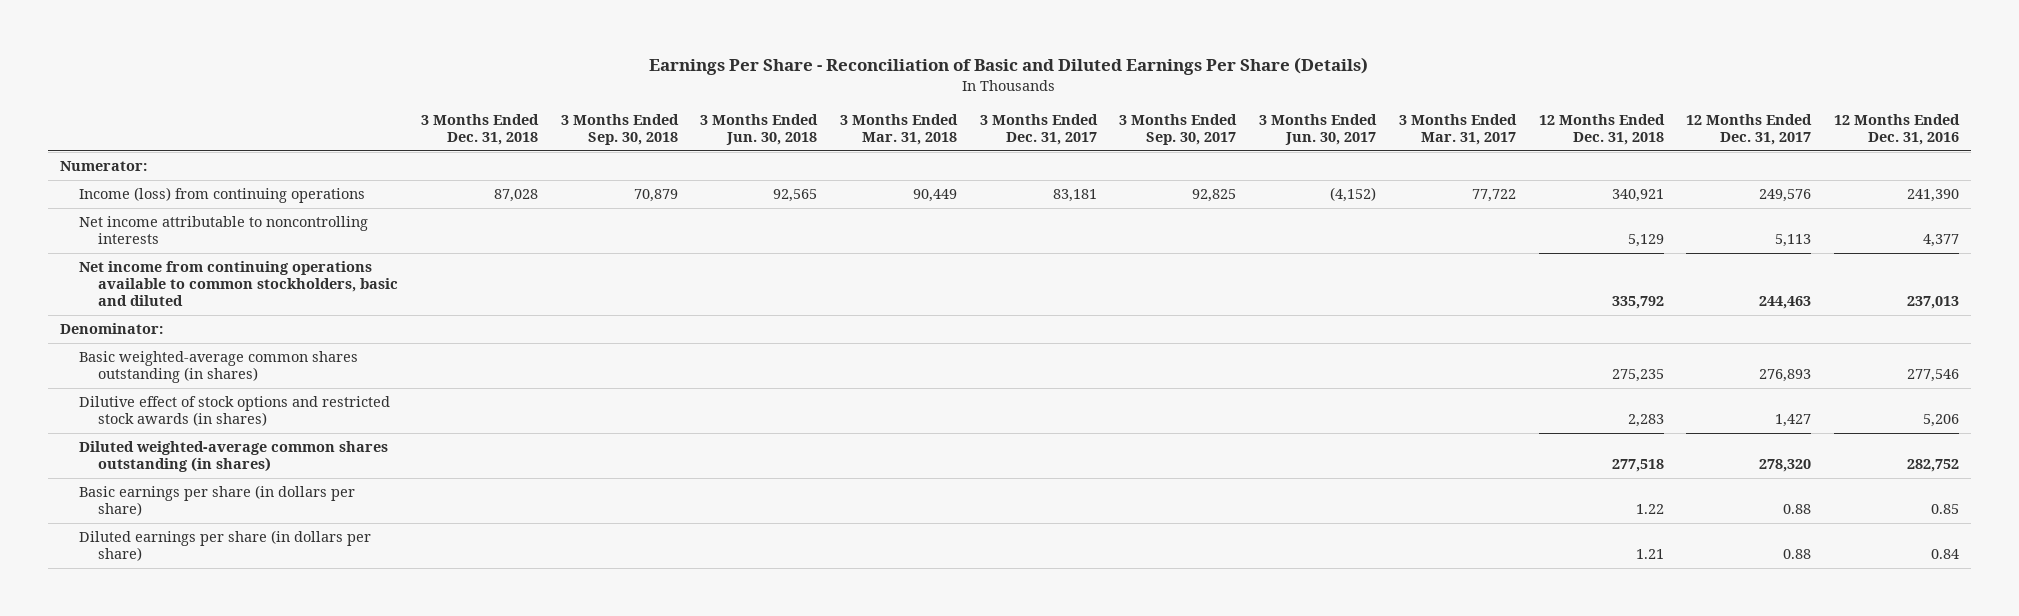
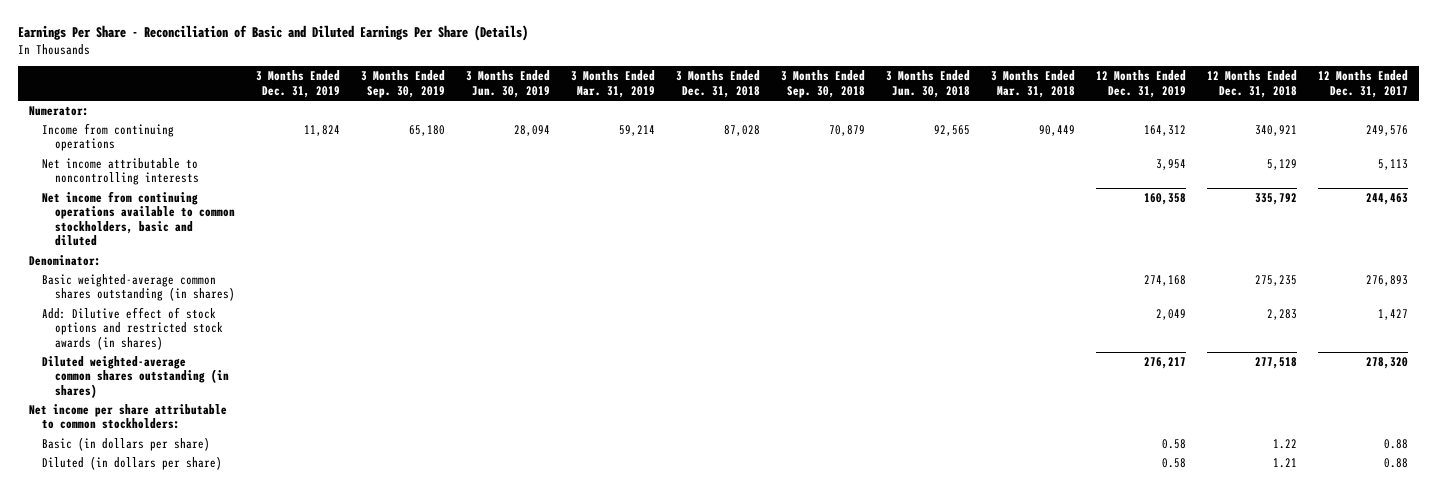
- | 3 Months Ended Dec. 31, 2018 | 3 Months Ended Sep. 30, 2018 | 3 Months Ended Jun. 30, 2018 | 3 Months Ended Mar. 31, 2018 | 3 Months Ended Dec. 31, 2017 | 3 Months Ended Sep. 30, 2017 | 3 Months Ended Jun. 30, 2017 | 3 Months Ended Mar. 31, 2017 | 12 Months Ended Dec. 31, 2018 | 12 Months Ended Dec. 31, 2017 | 12 Months Ended Dec. 31, 2016
+ | 3 Months Ended Dec. 31, 2019 | 3 Months Ended Sep. 30, 2019 | 3 Months Ended Jun. 30, 2019 | 3 Months Ended Mar. 31, 2019 | 3 Months Ended Dec. 31, 2018 | 3 Months Ended Sep. 30, 2018 | 3 Months Ended Jun. 30, 2018 | 3 Months Ended Mar. 31, 2018 | 12 Months Ended Dec. 31, 2019 | 12 Months Ended Dec. 31, 2018 | 12 Months Ended Dec. 31, 2017
- Income (loss) from continuing operations | 87,028 | 70,879 | 92,565 | 90,449 | 83,181 | 92,825 | (4,152) | 77,722 | 340,921 | 249,576 | 241,390
+ Income from continuing operations | 11,824 | 65,180 | 28,094 | 59,214 | 87,028 | 70,879 | 92,565 | 90,449 | 164,312 | 340,921 | 249,576
- Dilutive effect of stock options and restricted stock awards (in shares) | | | | | | | | | 2,283 | 1,427 | 5,206
+ Add: Dilutive effect of stock options and restricted stock awards (in shares) | | | | | | | | | 2,049 | 2,283 | 1,427
- Basic earnings per share (in dollars per share) | | | | | | | | | 1.22 | 0.88 | 0.85
- Diluted earnings per share (in dollars per share) | | | | | | | | | 1.21 | 0.88 | 0.84
+ Net income per share attributable to common stockholders:
+ Basic (in dollars per share) | | | | | | | | | 0.58 | 1.22 | 0.88
+ Diluted (in dollars per share) | | | | | | | | | 0.58 | 1.21 | 0.88

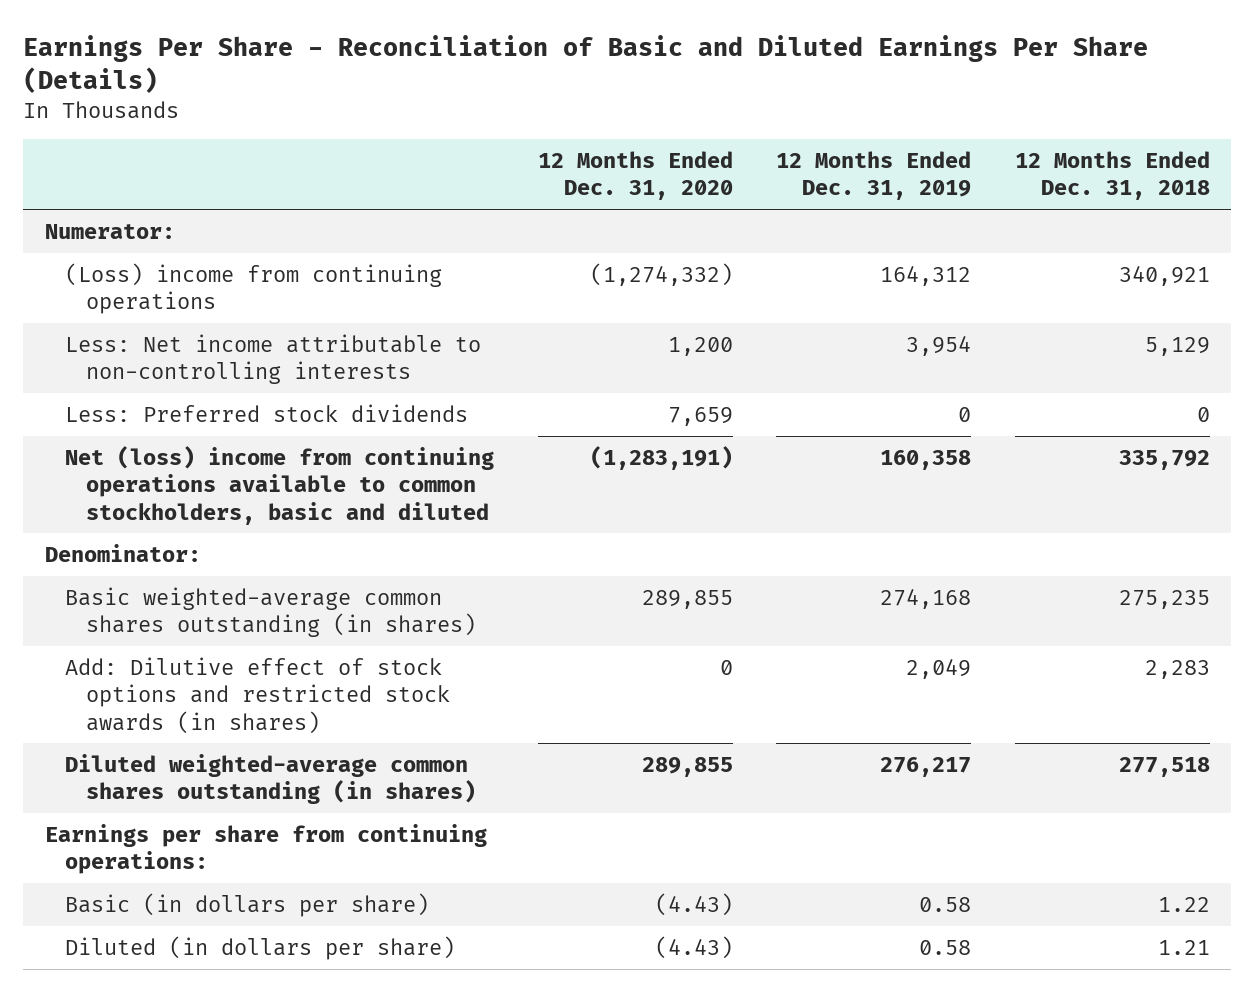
- | 3 Months Ended Dec. 31, 2019 | 3 Months Ended Sep. 30, 2019 | 3 Months Ended Jun. 30, 2019 | 3 Months Ended Mar. 31, 2019 | 3 Months Ended Dec. 31, 2018 | 3 Months Ended Sep. 30, 2018 | 3 Months Ended Jun. 30, 2018 | 3 Months Ended Mar. 31, 2018 | 12 Months Ended Dec. 31, 2019 | 12 Months Ended Dec. 31, 2018 | 12 Months Ended Dec. 31, 2017
+ | 12 Months Ended Dec. 31, 2020 | 12 Months Ended Dec. 31, 2019 | 12 Months Ended Dec. 31, 2018
- Income from continuing operations | 11,824 | 65,180 | 28,094 | 59,214 | 87,028 | 70,879 | 92,565 | 90,449 | 164,312 | 340,921 | 249,576
- Net income attributable to noncontrolling interests | | | | | | | | | 3,954 | 5,129 | 5,113
- Net income from continuing operations available to common stockholders, basic and diluted | | | | | | | | | 160,358 | 335,792 | 244,463
+ (Loss) income from continuing operations | (1,274,332) | 164,312 | 340,921
+ Less: Net income attributable to non-controlling interests | 1,200 | 3,954 | 5,129
+ Less: Preferred stock dividends | 7,659 | 0 | 0
+ Net (loss) income from continuing operations available to common stockholders, basic and diluted | (1,283,191) | 160,358 | 335,792
- Net income per share attributable to common stockholders:
+ Earnings per share from continuing operations:

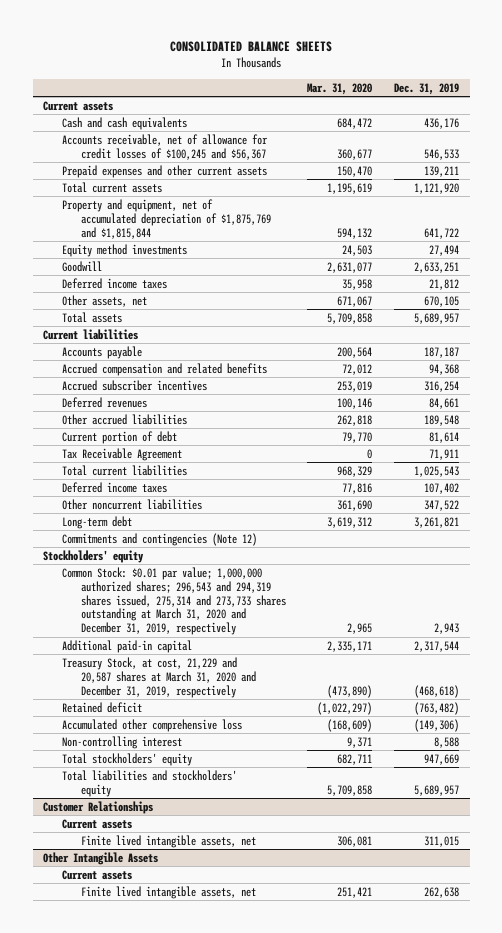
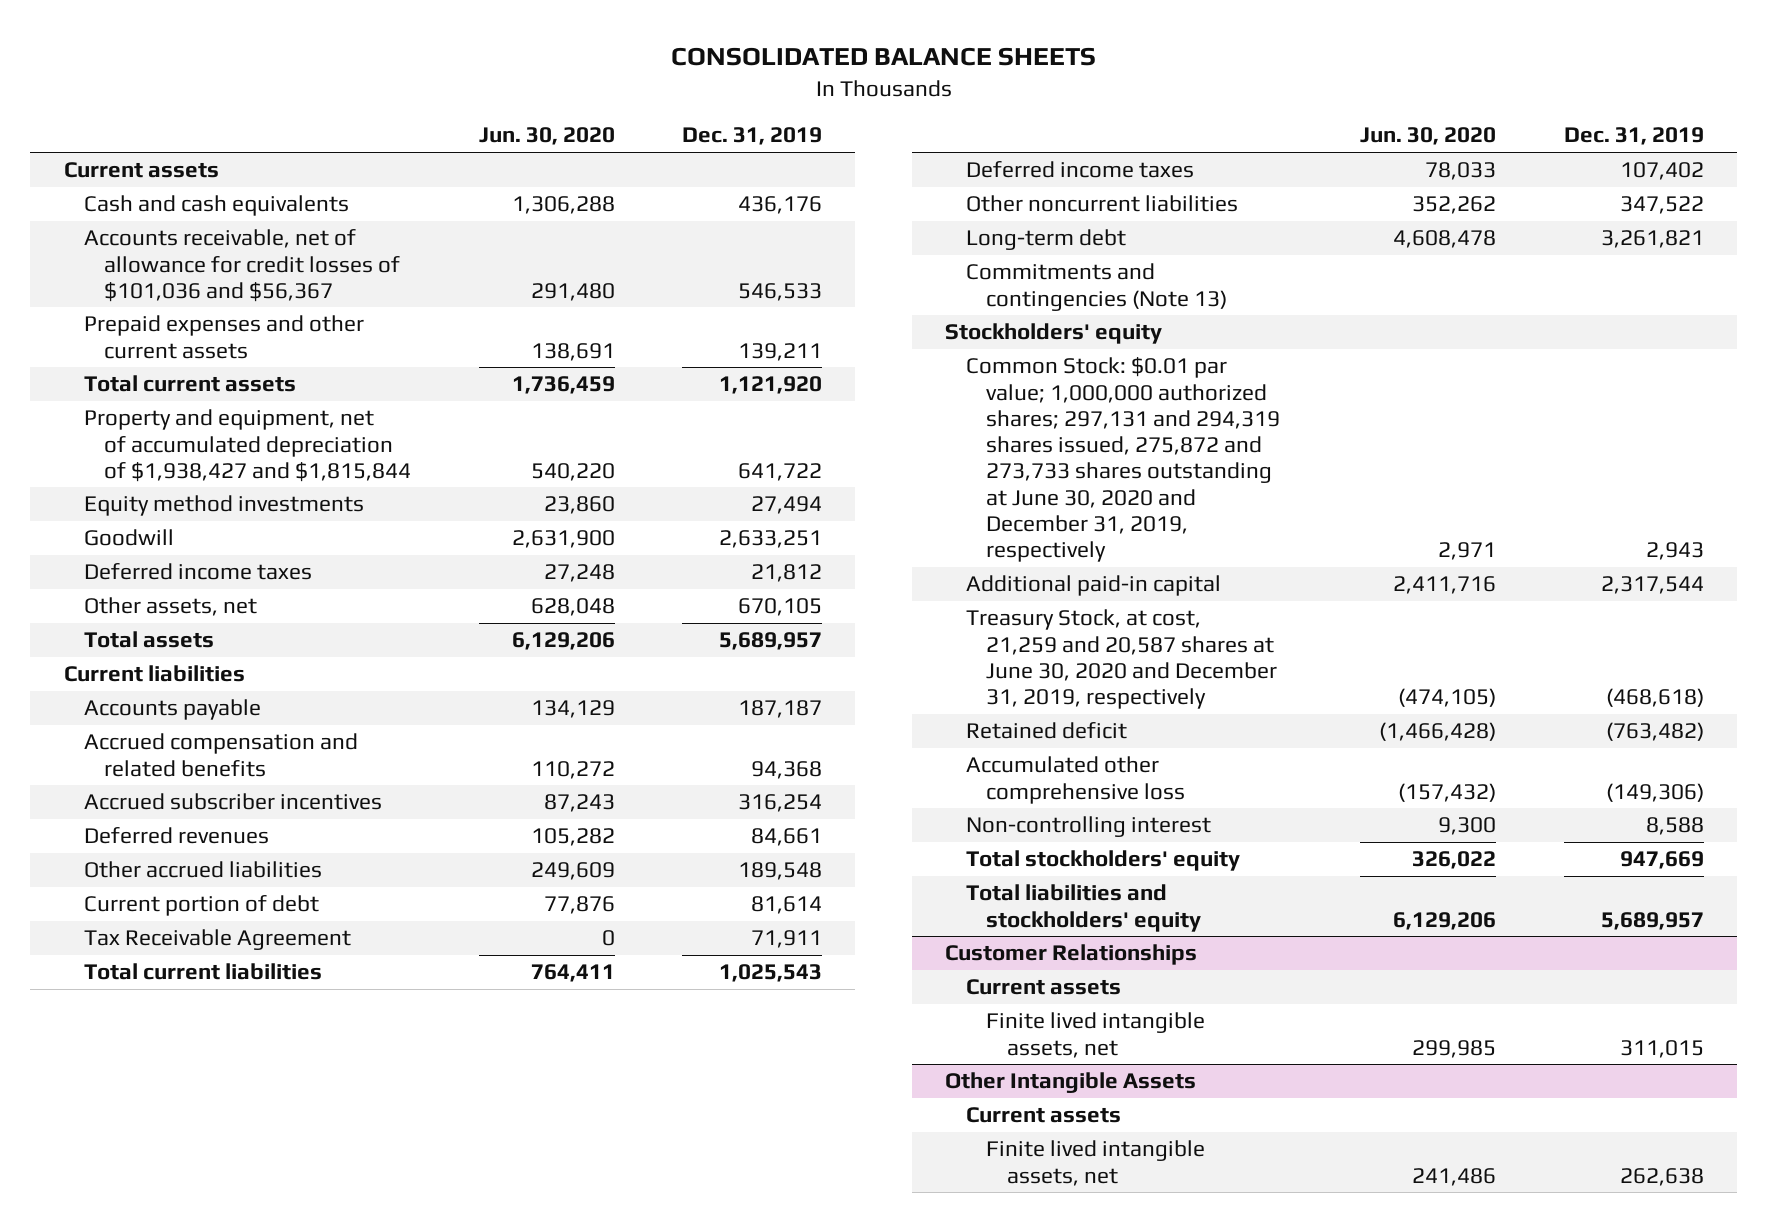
- | Mar. 31, 2020 | Dec. 31, 2019
+ | Jun. 30, 2020 | Dec. 31, 2019
- Accounts receivable, net of allowance for credit losses of $100,245 and $56,367 | 360,677 | 546,533
+ Accounts receivable, net of allowance for credit losses of $101,036 and $56,367 | 291,480 | 546,533
- Property and equipment, net of accumulated depreciation of $1,875,769 and $1,815,844 | 594,132 | 641,722
+ Property and equipment, net of accumulated depreciation of $1,938,427 and $1,815,844 | 540,220 | 641,722
- Commitments and contingencies (Note 12)
+ Commitments and contingencies (Note 13)
- Common Stock: $0.01 par value; 1,000,000 authorized shares; 296,543 and 294,319 shares issued, 275,314 and 273,733 shares outstanding at March 31, 2020 and December 31, 2019, respectively | 2,965 | 2,943
+ Common Stock: $0.01 par value; 1,000,000 authorized shares; 297,131 and 294,319 shares issued, 275,872 and 273,733 shares outstanding at June 30, 2020 and December 31, 2019, respectively | 2,971 | 2,943
- Treasury Stock, at cost, 21,229 and 20,587 shares at March 31, 2020 and December 31, 2019, respectively | (473,890) | (468,618)
+ Treasury Stock, at cost, 21,259 and 20,587 shares at June 30, 2020 and December 31, 2019, respectively | (474,105) | (468,618)

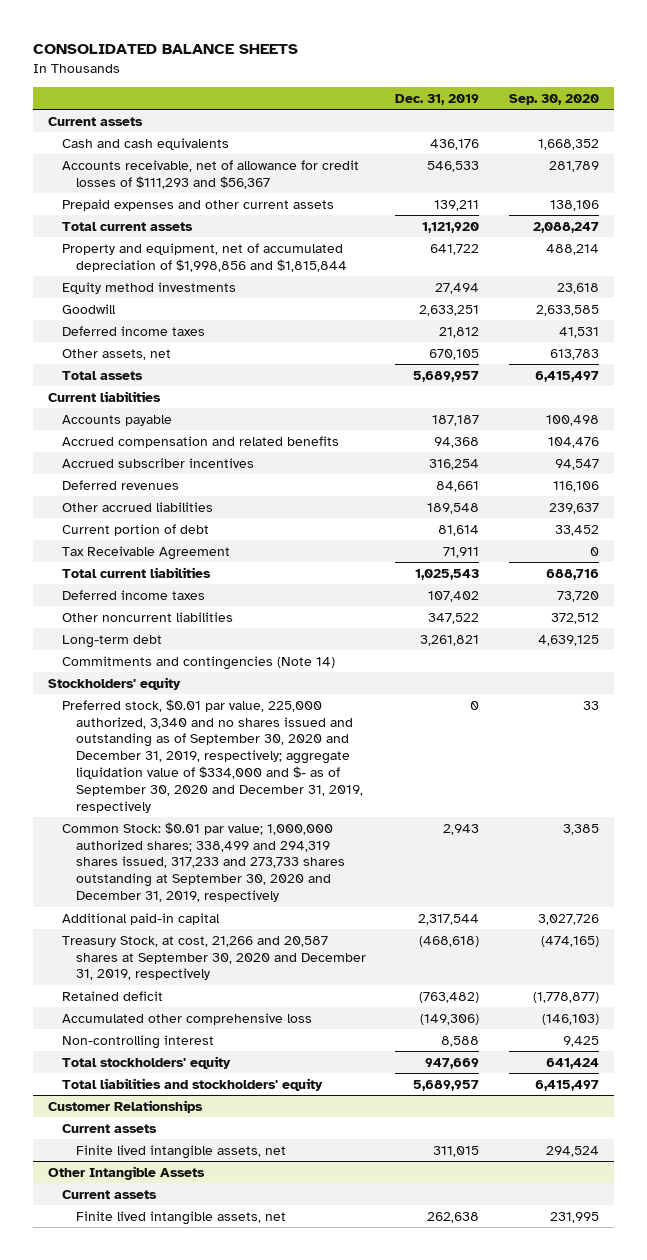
- | Jun. 30, 2020 | Dec. 31, 2019
+ | Dec. 31, 2019 | Sep. 30, 2020
- Accounts receivable, net of allowance for credit losses of $101,036 and $56,367 | 291,480 | 546,533
+ Accounts receivable, net of allowance for credit losses of $111,293 and $56,367 | 546,533 | 281,789
- Property and equipment, net of accumulated depreciation of $1,938,427 and $1,815,844 | 540,220 | 641,722
+ Property and equipment, net of accumulated depreciation of $1,998,856 and $1,815,844 | 641,722 | 488,214
- Commitments and contingencies (Note 13)
+ Commitments and contingencies (Note 14)
- Common Stock: $0.01 par value; 1,000,000 authorized shares; 297,131 and 294,319 shares issued, 275,872 and 273,733 shares outstanding at June 30, 2020 and December 31, 2019, respectively | 2,971 | 2,943
+ Preferred stock, $0.01 par value, 225,000 authorized, 3,340 and no shares issued and outstanding as of September 30, 2020 and December 31, 2019, respectively; aggregate liquidation value of $334,000 and $- as of September 30, 2020 and December 31, 2019, respectively | 0 | 33
+ Common Stock: $0.01 par value; 1,000,000 authorized shares; 338,499 and 294,319 shares issued, 317,233 and 273,733 shares outstanding at September 30, 2020 and December 31, 2019, respectively | 2,943 | 3,385
- Treasury Stock, at cost, 21,259 and 20,587 shares at June 30, 2020 and December 31, 2019, respectively | (474,105) | (468,618)
+ Treasury Stock, at cost, 21,266 and 20,587 shares at September 30, 2020 and December 31, 2019, respectively | (468,618) | (474,165)

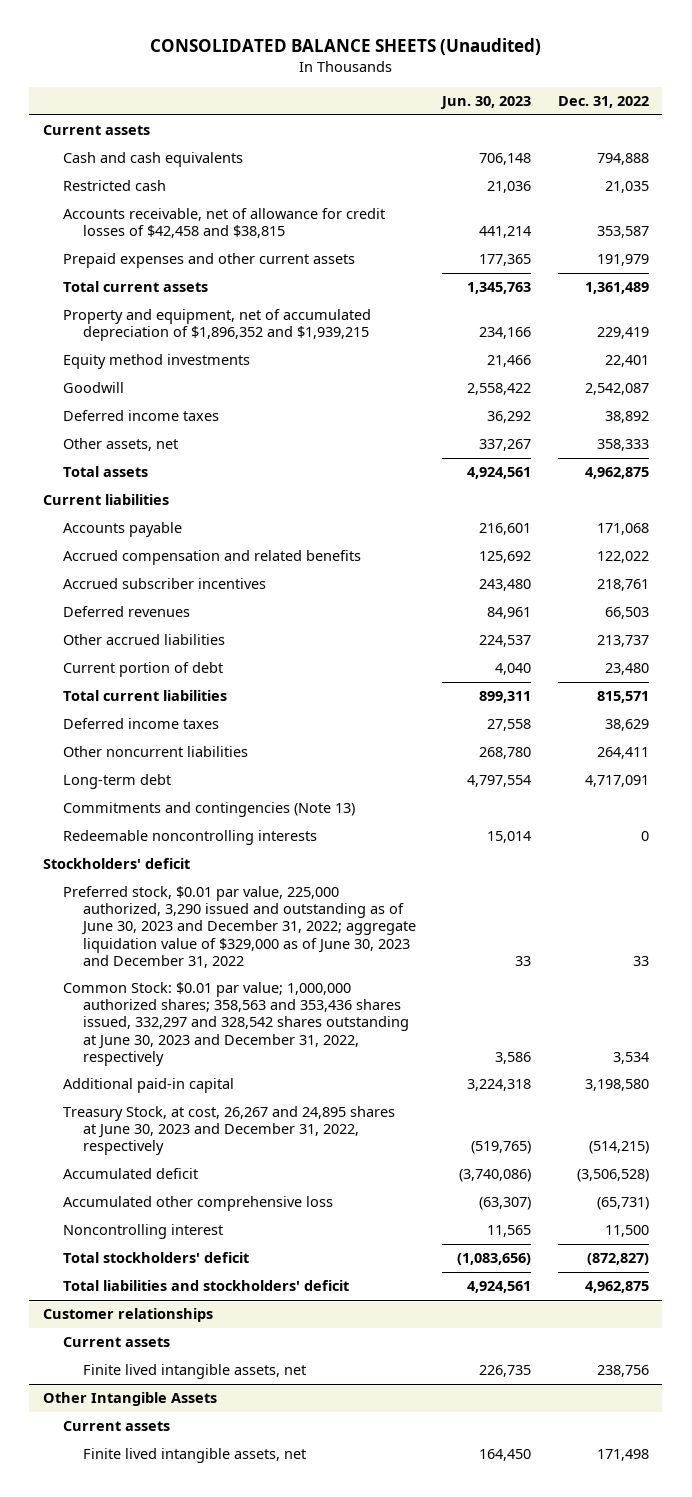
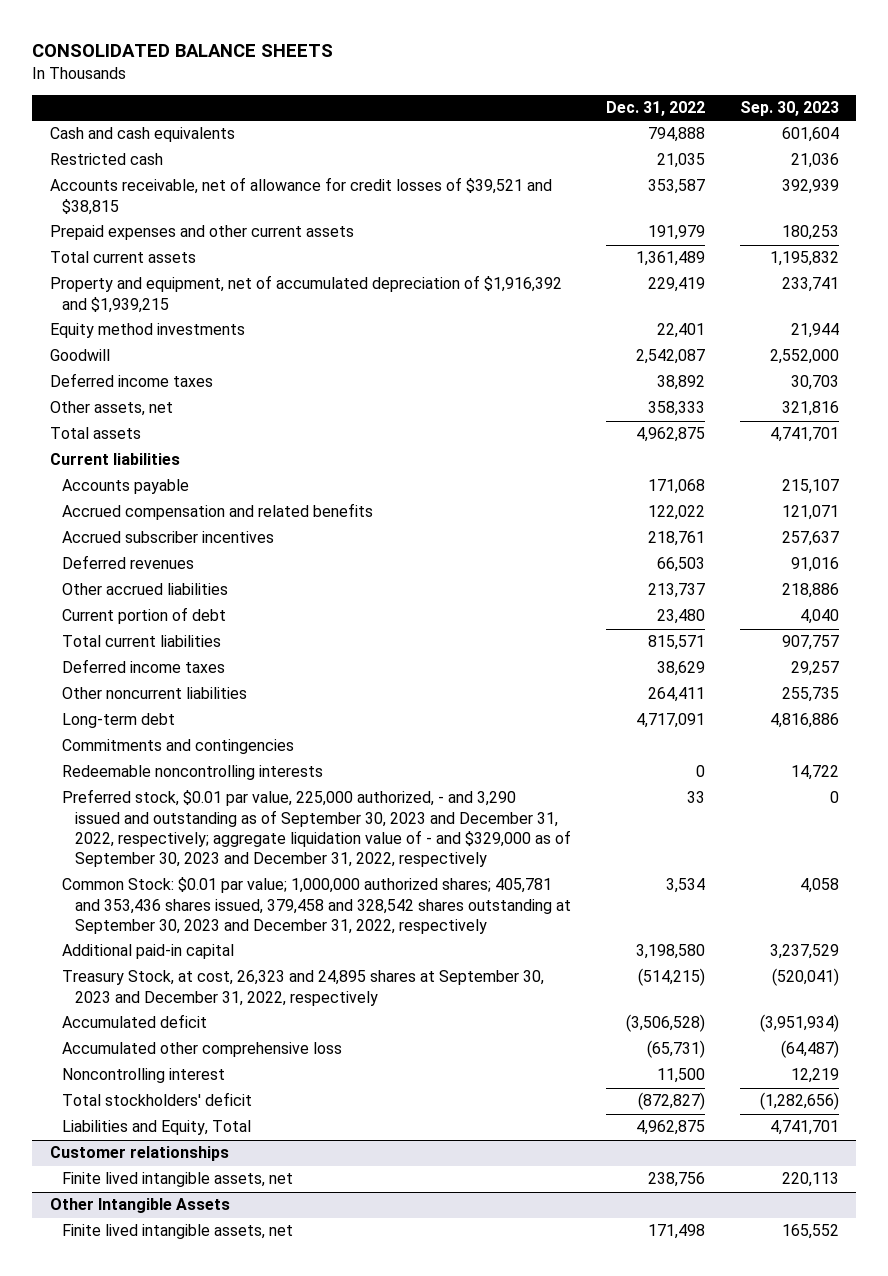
- CONSOLIDATED BALANCE SHEETS (Unaudited)
+ CONSOLIDATED BALANCE SHEETS
- | Jun. 30, 2023 | Dec. 31, 2022
+ | Dec. 31, 2022 | Sep. 30, 2023
- Current assets
- Accounts receivable, net of allowance for credit losses of $42,458 and $38,815 | 441,214 | 353,587
+ Accounts receivable, net of allowance for credit losses of $39,521 and $38,815 | 353,587 | 392,939
- Property and equipment, net of accumulated depreciation of $1,896,352 and $1,939,215 | 234,166 | 229,419
+ Property and equipment, net of accumulated depreciation of $1,916,392 and $1,939,215 | 229,419 | 233,741
- Commitments and contingencies (Note 13)
+ Commitments and contingencies
- Stockholders' deficit
- Preferred stock, $0.01 par value, 225,000 authorized, 3,290 issued and outstanding as of June 30, 2023 and December 31, 2022; aggregate liquidation value of $329,000 as of June 30, 2023 and December 31, 2022 | 33 | 33
- Common Stock: $0.01 par value; 1,000,000 authorized shares; 358,563 and 353,436 shares issued, 332,297 and 328,542 shares outstanding at June 30, 2023 and December 31, 2022, respectively | 3,586 | 3,534
+ Preferred stock, $0.01 par value, 225,000 authorized, - and 3,290 issued and outstanding as of September 30, 2023 and December 31, 2022, respectively; aggregate liquidation value of - and $329,000 as of September 30, 2023 and December 31, 2022, respectively | 33 | 0
+ Common Stock: $0.01 par value; 1,000,000 authorized shares; 405,781 and 353,436 shares issued, 379,458 and 328,542 shares outstanding at September 30, 2023 and December 31, 2022, respectively | 3,534 | 4,058
- Treasury Stock, at cost, 26,267 and 24,895 shares at June 30, 2023 and December 31, 2022, respectively | (519,765) | (514,215)
+ Treasury Stock, at cost, 26,323 and 24,895 shares at September 30, 2023 and December 31, 2022, respectively | (514,215) | (520,041)
- Total liabilities and stockholders' deficit | 4,924,561 | 4,962,875
+ Liabilities and Equity, Total | 4,962,875 | 4,741,701
@ Customer relationships
- Current assets
@ Other Intangible Assets
- Current assets

